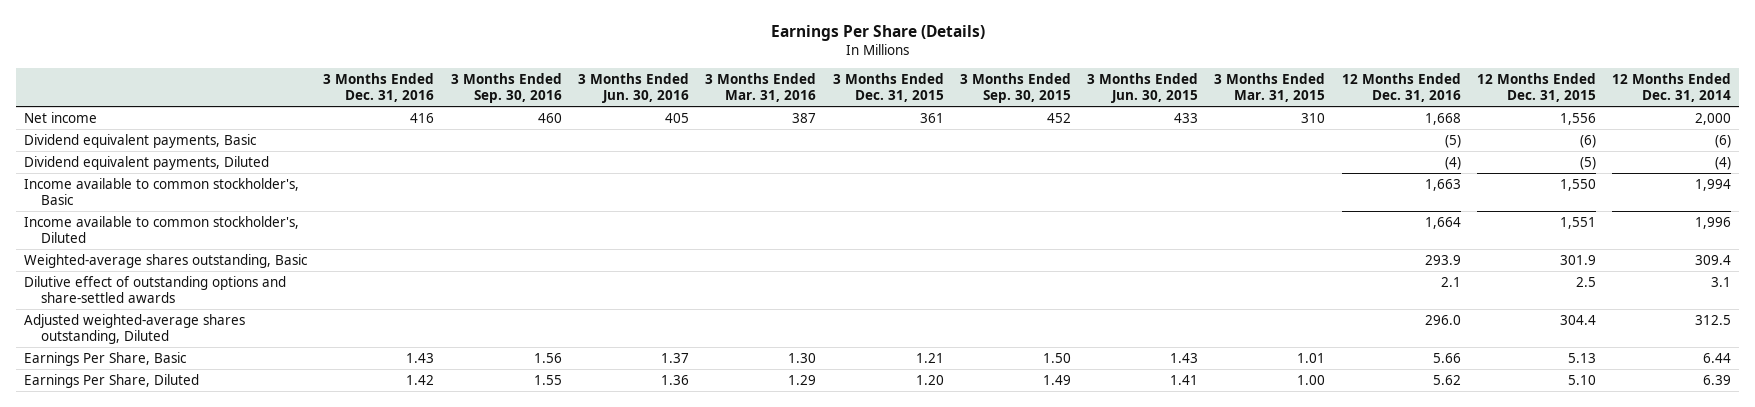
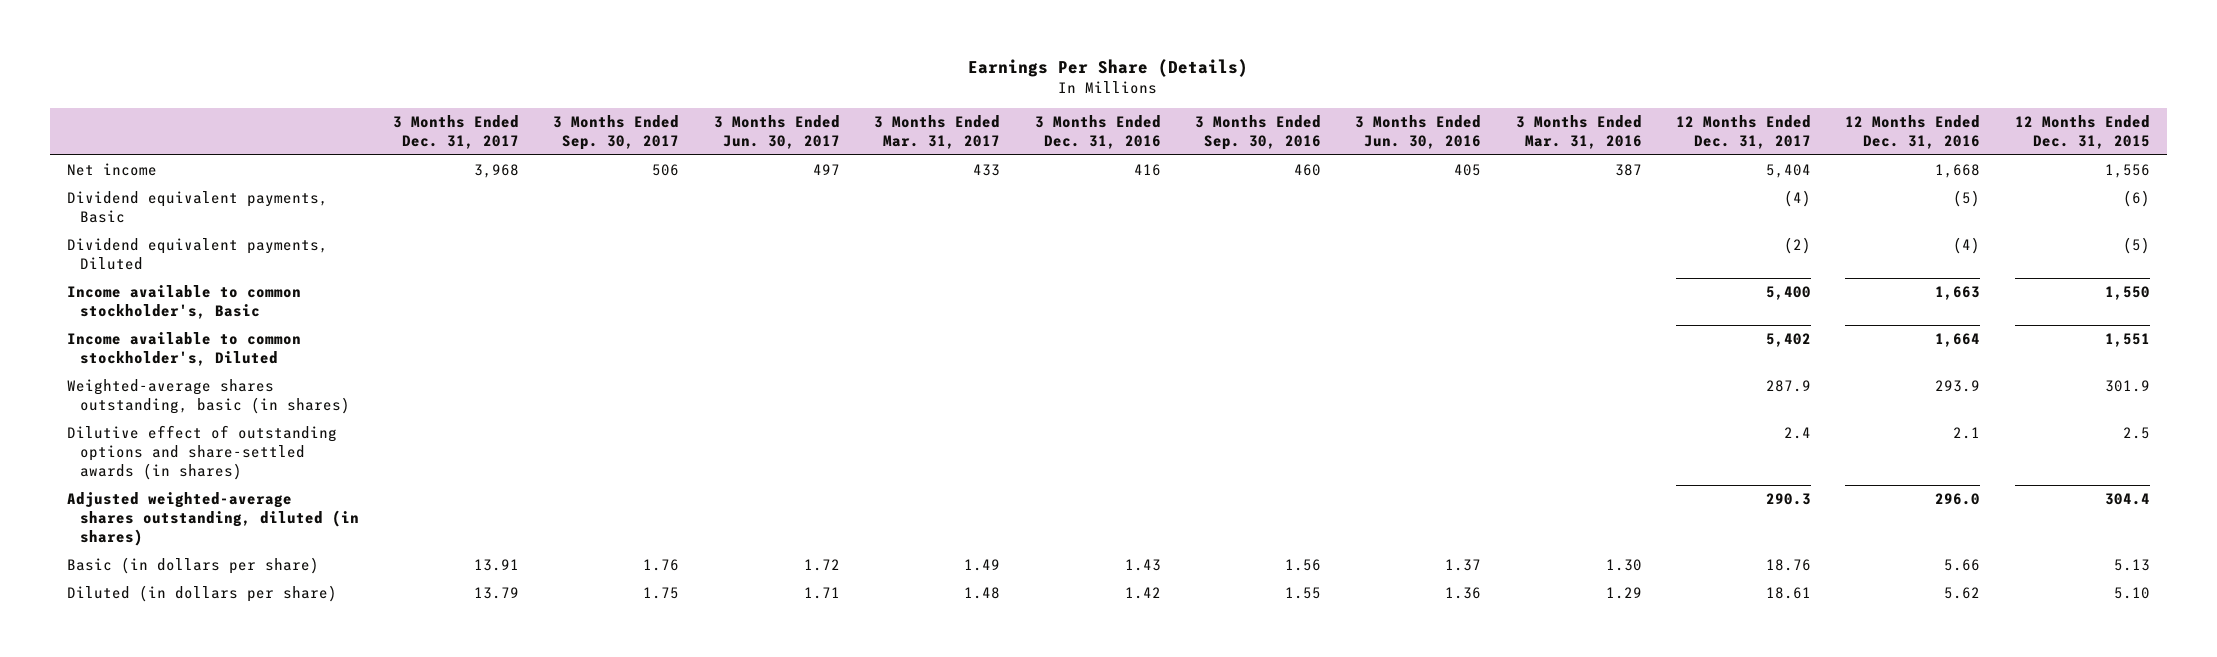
- | 3 Months Ended Dec. 31, 2016 | 3 Months Ended Sep. 30, 2016 | 3 Months Ended Jun. 30, 2016 | 3 Months Ended Mar. 31, 2016 | 3 Months Ended Dec. 31, 2015 | 3 Months Ended Sep. 30, 2015 | 3 Months Ended Jun. 30, 2015 | 3 Months Ended Mar. 31, 2015 | 12 Months Ended Dec. 31, 2016 | 12 Months Ended Dec. 31, 2015 | 12 Months Ended Dec. 31, 2014
+ | 3 Months Ended Dec. 31, 2017 | 3 Months Ended Sep. 30, 2017 | 3 Months Ended Jun. 30, 2017 | 3 Months Ended Mar. 31, 2017 | 3 Months Ended Dec. 31, 2016 | 3 Months Ended Sep. 30, 2016 | 3 Months Ended Jun. 30, 2016 | 3 Months Ended Mar. 31, 2016 | 12 Months Ended Dec. 31, 2017 | 12 Months Ended Dec. 31, 2016 | 12 Months Ended Dec. 31, 2015
- Weighted-average shares outstanding, Basic | | | | | | | | | 293.9 | 301.9 | 309.4
- Dilutive effect of outstanding options and share-settled awards | | | | | | | | | 2.1 | 2.5 | 3.1
- Adjusted weighted-average shares outstanding, Diluted | | | | | | | | | 296.0 | 304.4 | 312.5
- Earnings Per Share, Basic | 1.43 | 1.56 | 1.37 | 1.30 | 1.21 | 1.50 | 1.43 | 1.01 | 5.66 | 5.13 | 6.44
- Earnings Per Share, Diluted | 1.42 | 1.55 | 1.36 | 1.29 | 1.20 | 1.49 | 1.41 | 1.00 | 5.62 | 5.10 | 6.39
+ Weighted-average shares outstanding, basic (in shares) | | | | | | | | | 287.9 | 293.9 | 301.9
+ Dilutive effect of outstanding options and share-settled awards (in shares) | | | | | | | | | 2.4 | 2.1 | 2.5
+ Adjusted weighted-average shares outstanding, diluted (in shares) | | | | | | | | | 290.3 | 296.0 | 304.4
+ Basic (in dollars per share) | 13.91 | 1.76 | 1.72 | 1.49 | 1.43 | 1.56 | 1.37 | 1.30 | 18.76 | 5.66 | 5.13
+ Diluted (in dollars per share) | 13.79 | 1.75 | 1.71 | 1.48 | 1.42 | 1.55 | 1.36 | 1.29 | 18.61 | 5.62 | 5.10

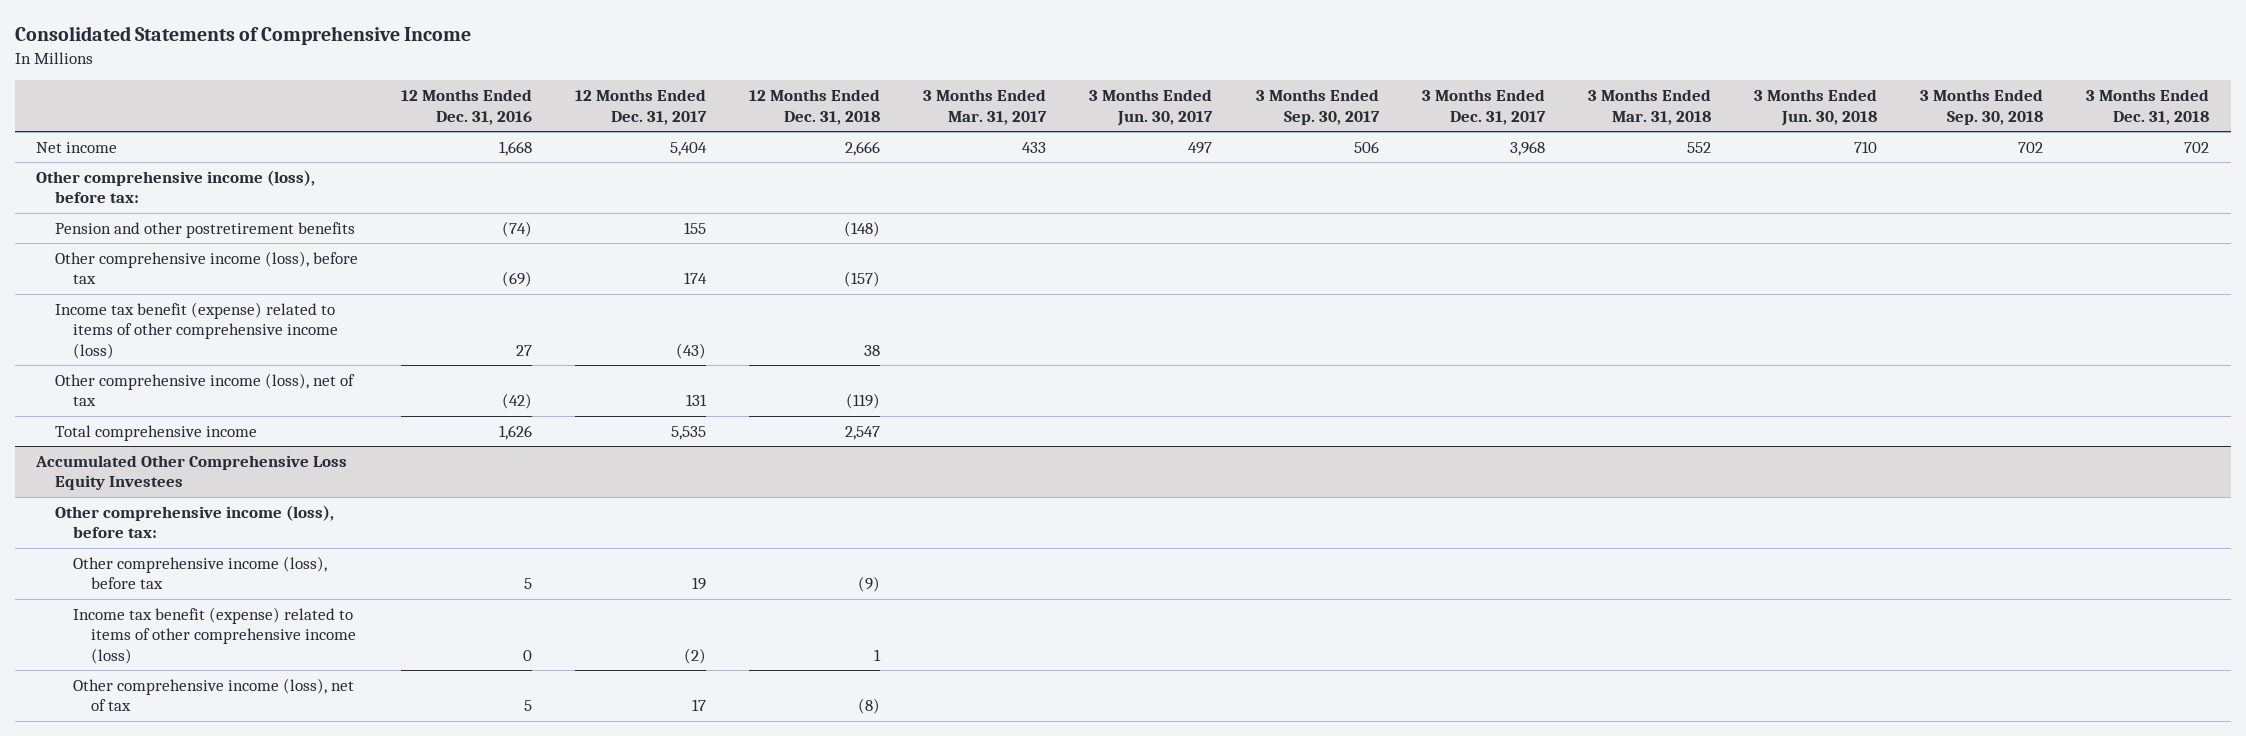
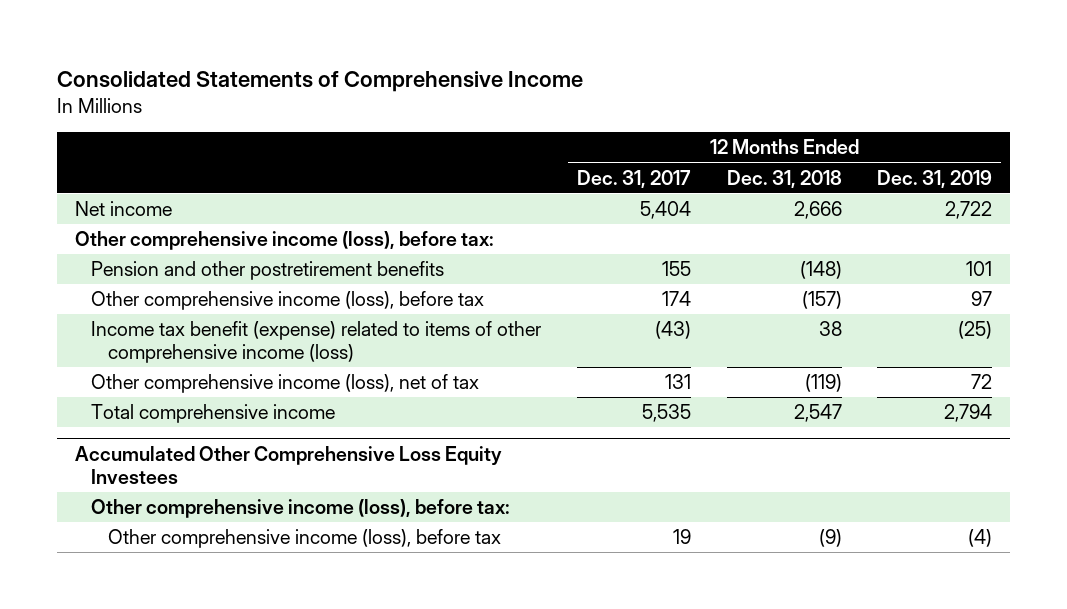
- | 12 Months Ended Dec. 31, 2016 | 12 Months Ended Dec. 31, 2017 | 12 Months Ended Dec. 31, 2018 | 3 Months Ended Mar. 31, 2017 | 3 Months Ended Jun. 30, 2017 | 3 Months Ended Sep. 30, 2017 | 3 Months Ended Dec. 31, 2017 | 3 Months Ended Mar. 31, 2018 | 3 Months Ended Jun. 30, 2018 | 3 Months Ended Sep. 30, 2018 | 3 Months Ended Dec. 31, 2018
+ | 12 Months Ended Dec. 31, 2017 | 12 Months Ended Dec. 31, 2018 | 12 Months Ended Dec. 31, 2019
@ Accumulated Other Comprehensive Loss Equity Investees
- Income tax benefit (expense) related to items of other comprehensive income (loss) | 0 | (2) | 1 | | | | | | | |
- Other comprehensive income (loss), net of tax | 5 | 17 | (8) | | | | | | | |

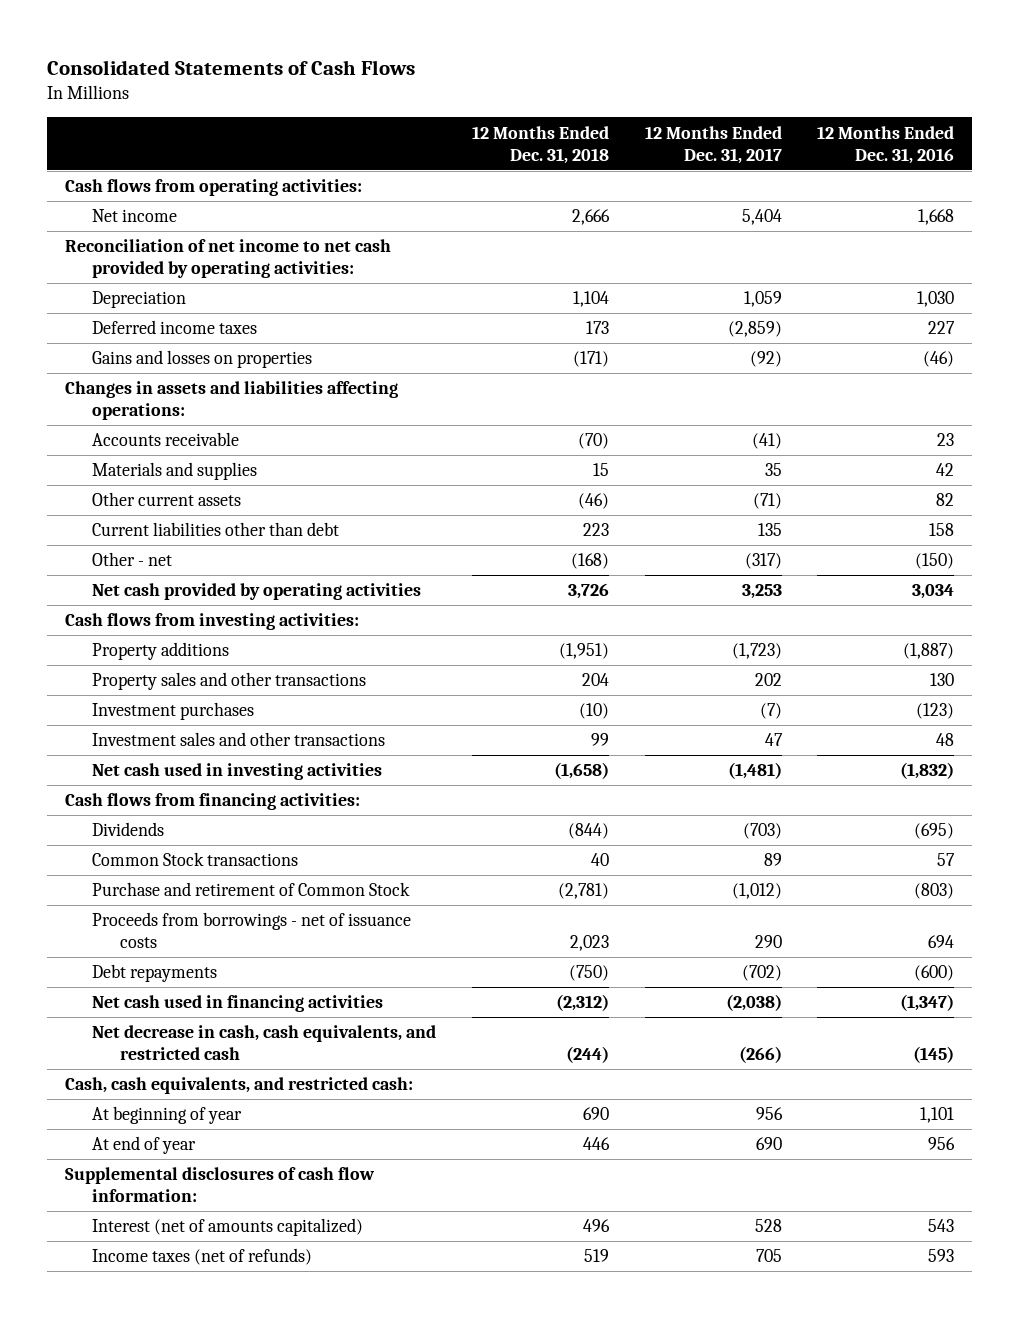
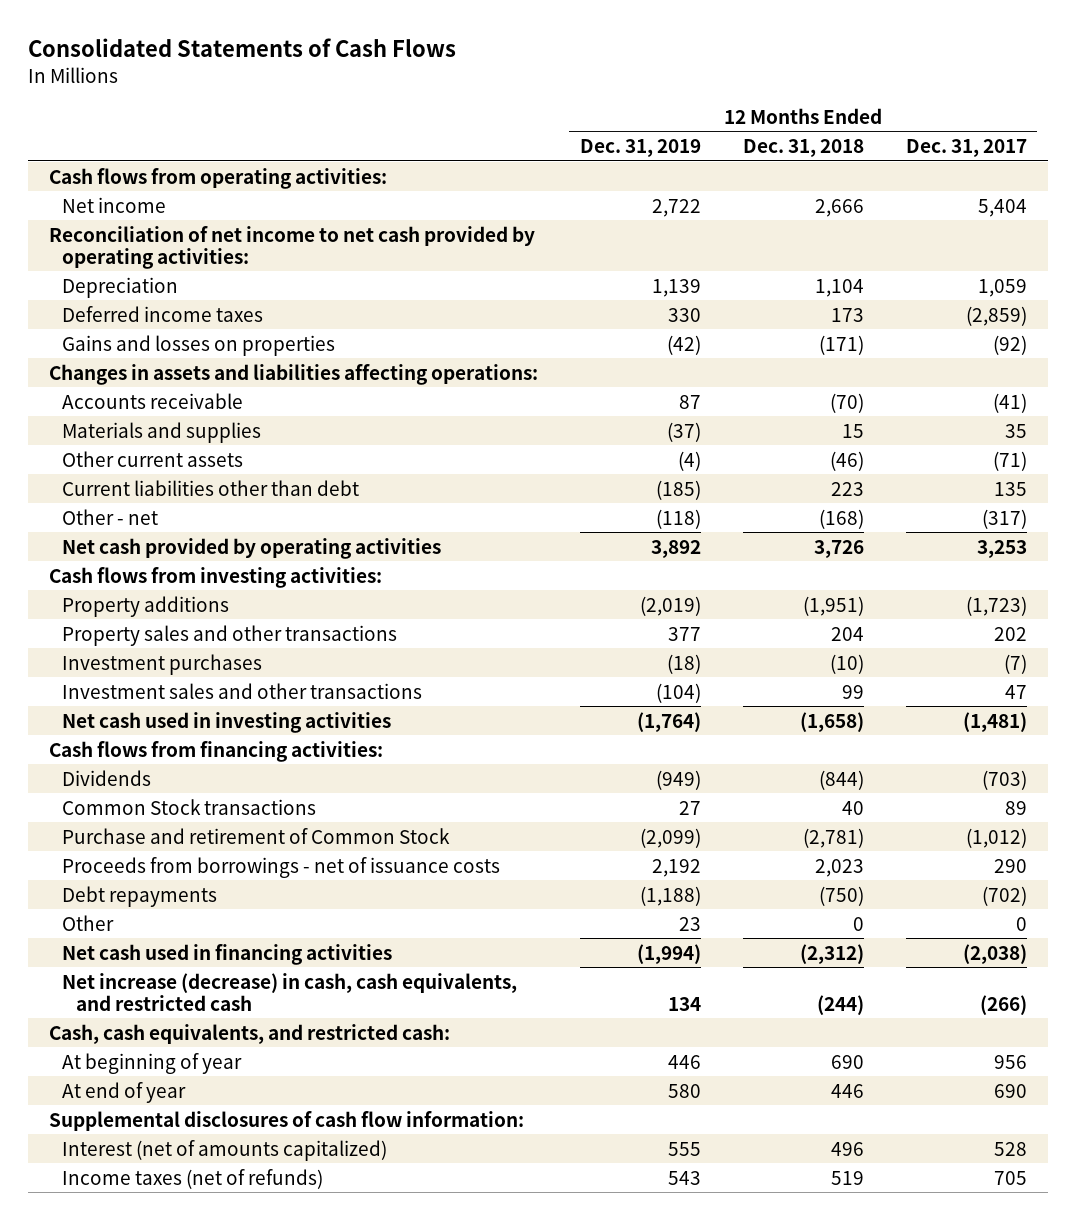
- | 12 Months Ended Dec. 31, 2018 | 12 Months Ended Dec. 31, 2017 | 12 Months Ended Dec. 31, 2016
+ | 12 Months Ended Dec. 31, 2019 | 12 Months Ended Dec. 31, 2018 | 12 Months Ended Dec. 31, 2017
+ Other | 23 | 0 | 0
- Net decrease in cash, cash equivalents, and restricted cash | (244) | (266) | (145)
+ Net increase (decrease) in cash, cash equivalents, and restricted cash | 134 | (244) | (266)

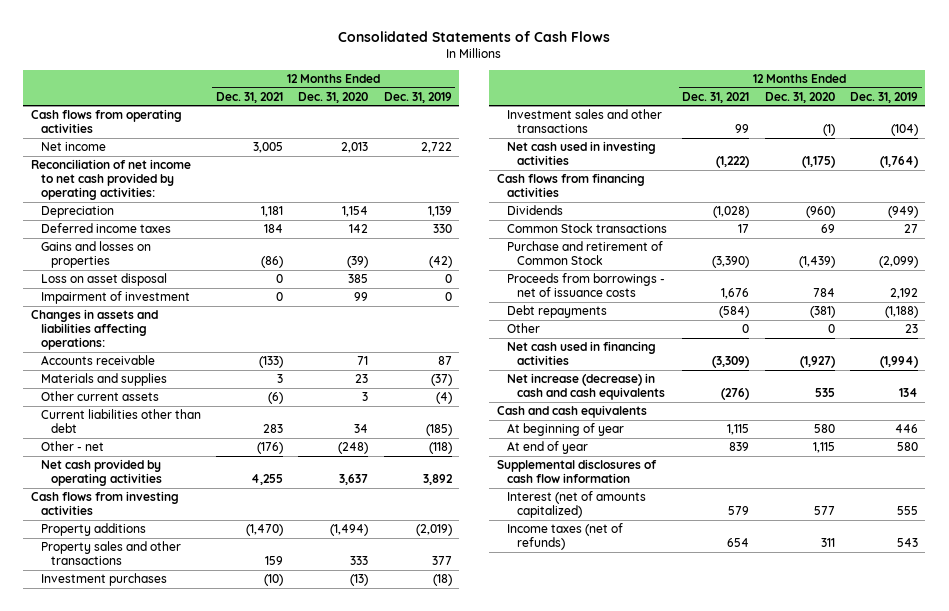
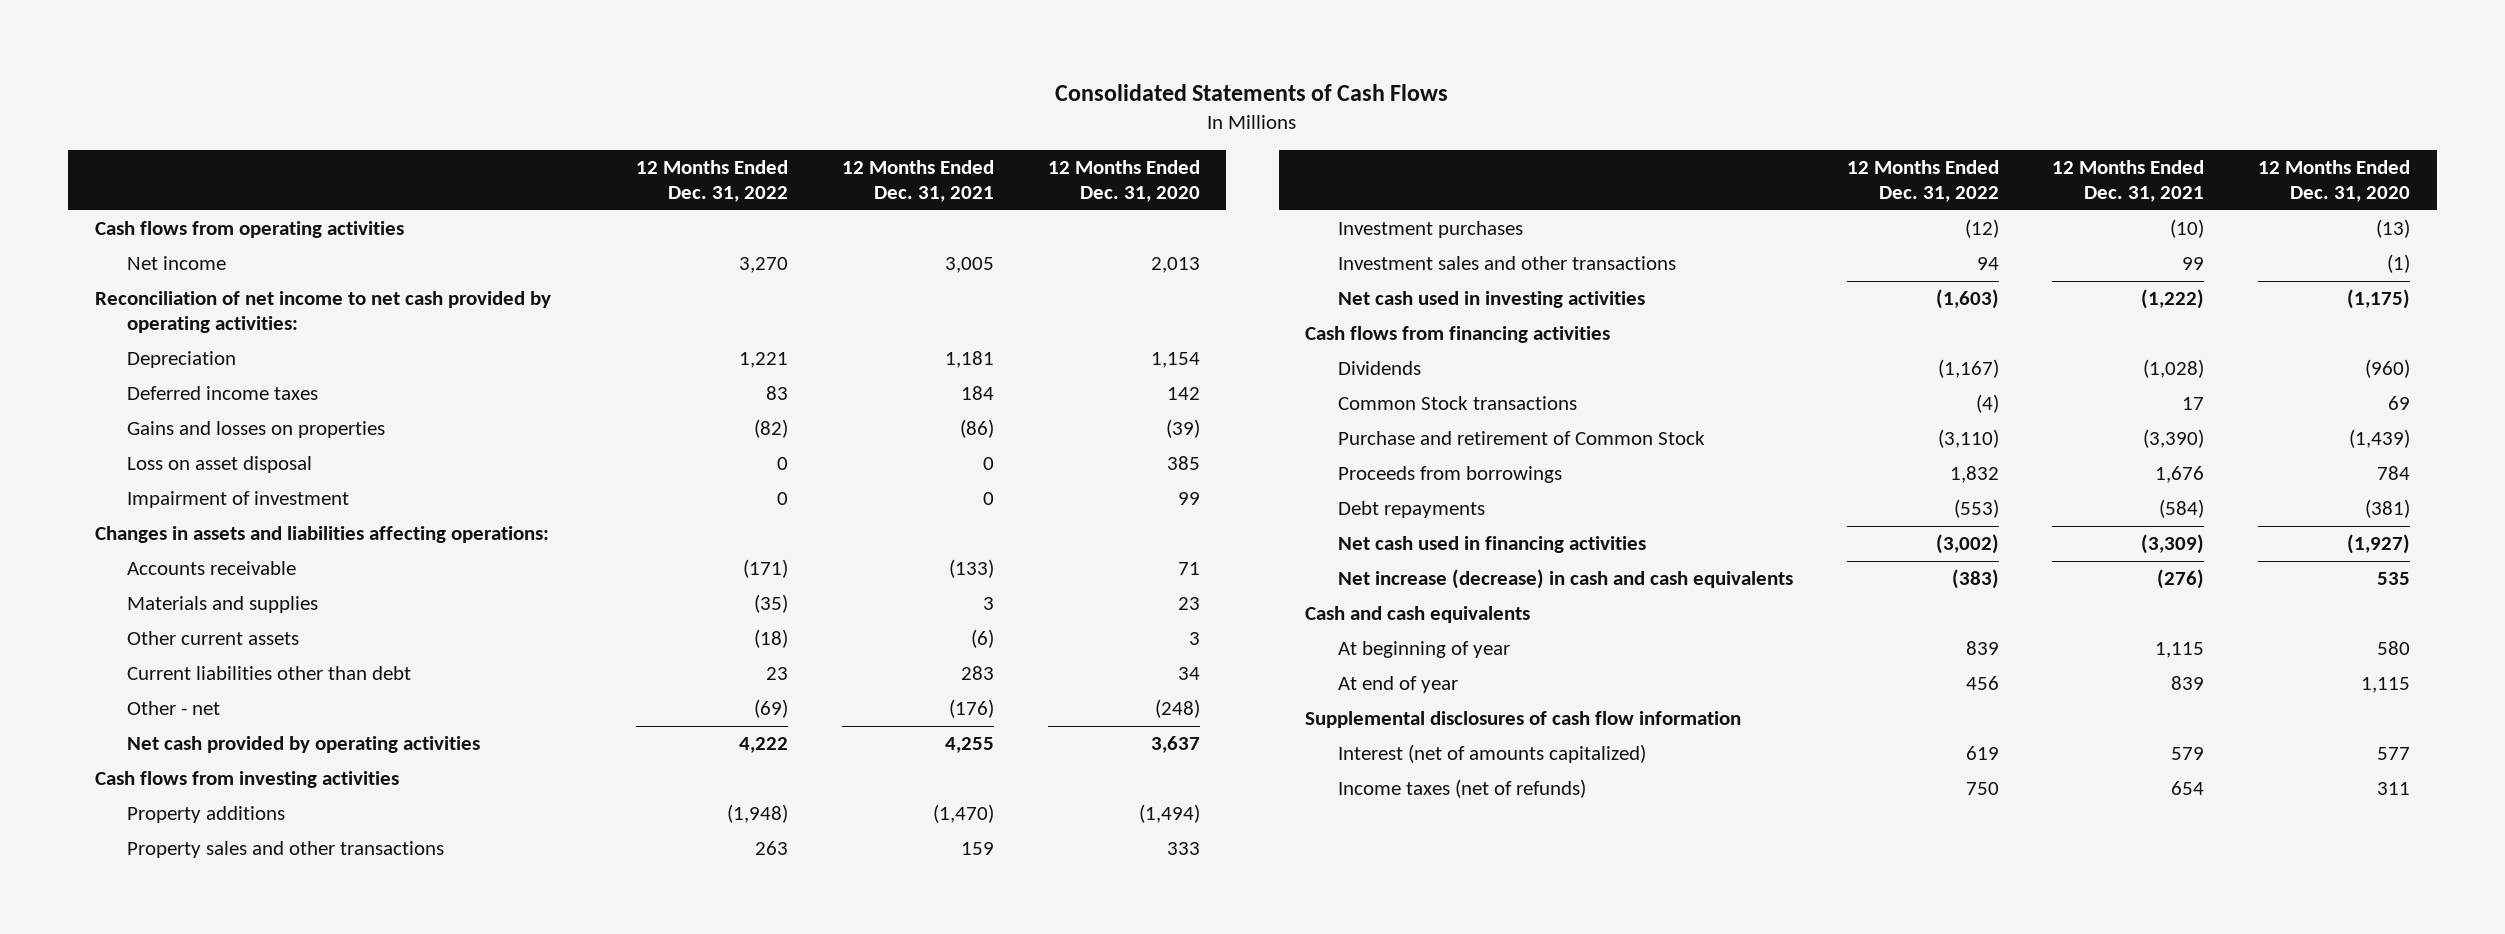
- | 12 Months Ended Dec. 31, 2021 | 12 Months Ended Dec. 31, 2020 | 12 Months Ended Dec. 31, 2019
+ | 12 Months Ended Dec. 31, 2022 | 12 Months Ended Dec. 31, 2021 | 12 Months Ended Dec. 31, 2020
- Proceeds from borrowings - net of issuance costs | 1,676 | 784 | 2,192
+ Proceeds from borrowings | 1,832 | 1,676 | 784
- Other | 0 | 0 | 23

